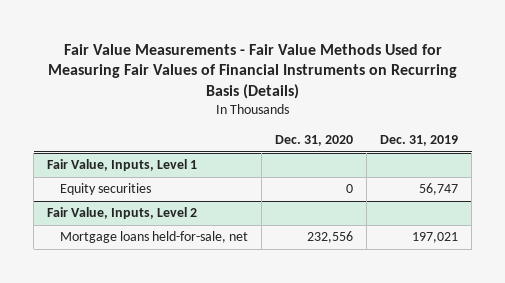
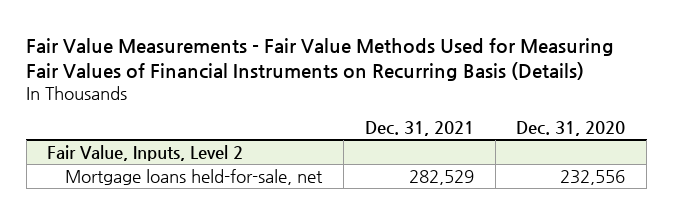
- | Dec. 31, 2020 | Dec. 31, 2019
+ | Dec. 31, 2021 | Dec. 31, 2020
- Fair Value, Inputs, Level 1
- Equity securities | 0 | 56,747

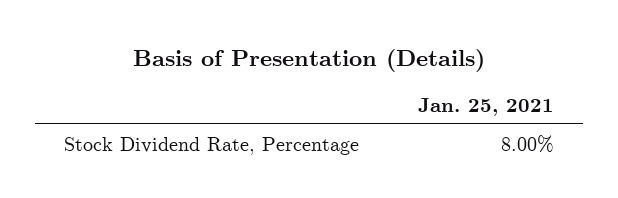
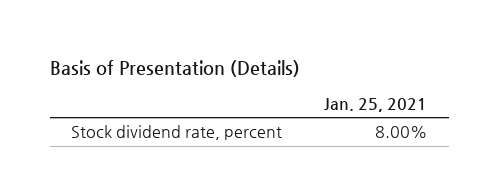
- Stock Dividend Rate, Percentage | 8.00%
+ Stock dividend rate, percent | 8.00%

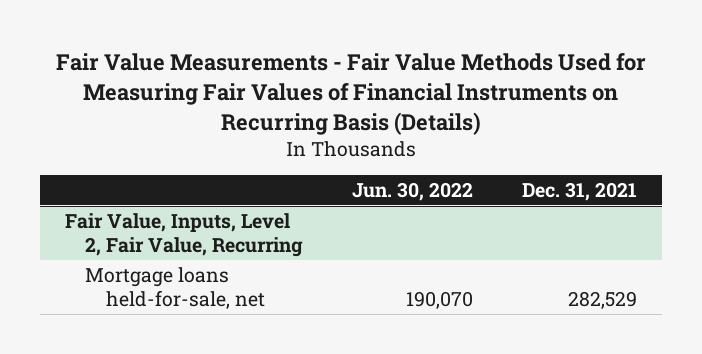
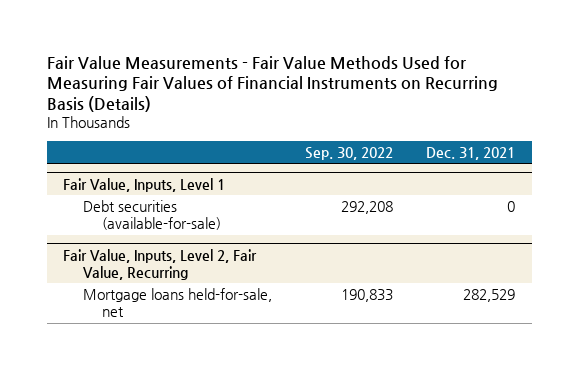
- | Jun. 30, 2022 | Dec. 31, 2021
+ | Sep. 30, 2022 | Dec. 31, 2021
+ Fair Value, Inputs, Level 1
+ Debt securities (available-for-sale) | 292,208 | 0

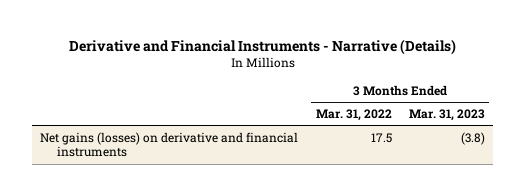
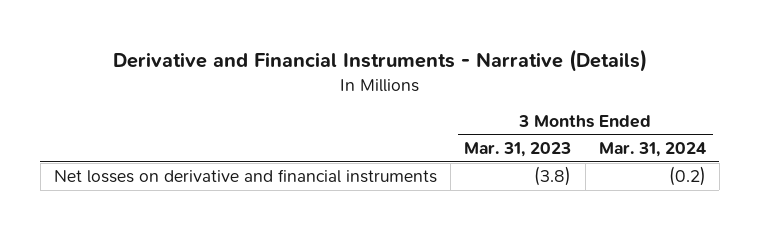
- | 3 Months Ended Mar. 31, 2022 | 3 Months Ended Mar. 31, 2023
+ | 3 Months Ended Mar. 31, 2023 | 3 Months Ended Mar. 31, 2024
- Net gains (losses) on derivative and financial instruments | 17.5 | (3.8)
+ Net losses on derivative and financial instruments | (3.8) | (0.2)

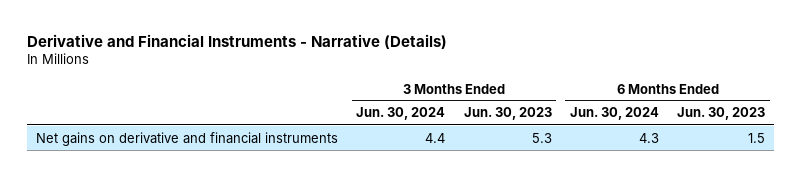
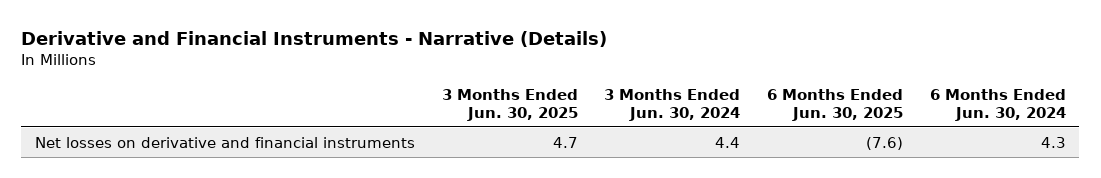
- | 3 Months Ended Jun. 30, 2024 | 3 Months Ended Jun. 30, 2023 | 6 Months Ended Jun. 30, 2024 | 6 Months Ended Jun. 30, 2023
+ | 3 Months Ended Jun. 30, 2025 | 3 Months Ended Jun. 30, 2024 | 6 Months Ended Jun. 30, 2025 | 6 Months Ended Jun. 30, 2024
- Net gains on derivative and financial instruments | 4.4 | 5.3 | 4.3 | 1.5
+ Net losses on derivative and financial instruments | 4.7 | 4.4 | (7.6) | 4.3

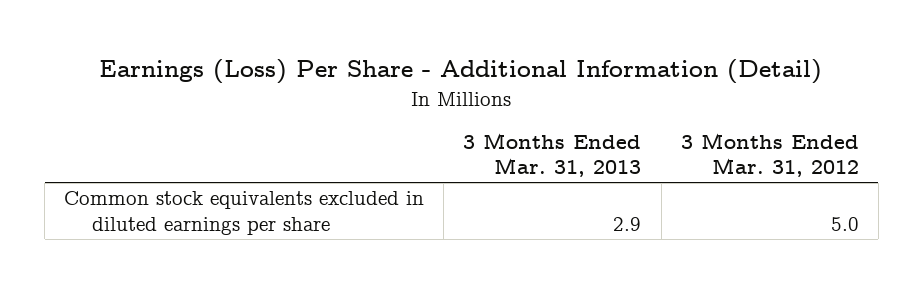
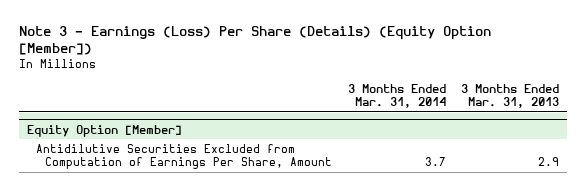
- Earnings (Loss) Per Share - Additional Information (Detail)
+ Note 3 - Earnings (Loss) Per Share (Details) (Equity Option [Member])
- | 3 Months Ended Mar. 31, 2013 | 3 Months Ended Mar. 31, 2012
+ | 3 Months Ended Mar. 31, 2014 | 3 Months Ended Mar. 31, 2013
- Common stock equivalents excluded in diluted earnings per share | 2.9 | 5.0
+ Equity Option [Member]
+ Antidilutive Securities Excluded from Computation of Earnings Per Share, Amount | 3.7 | 2.9

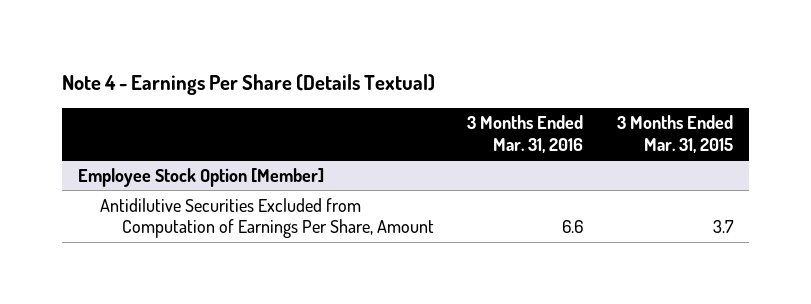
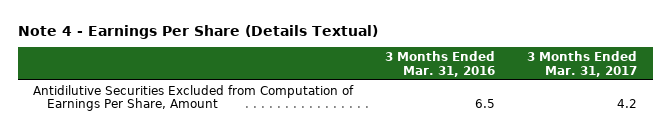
- | 3 Months Ended Mar. 31, 2016 | 3 Months Ended Mar. 31, 2015
+ | 3 Months Ended Mar. 31, 2016 | 3 Months Ended Mar. 31, 2017
- Employee Stock Option [Member]
- Antidilutive Securities Excluded from Computation of Earnings Per Share, Amount | 6.6 | 3.7
+ Antidilutive Securities Excluded from Computation of Earnings Per Share, Amount | 6.5 | 4.2

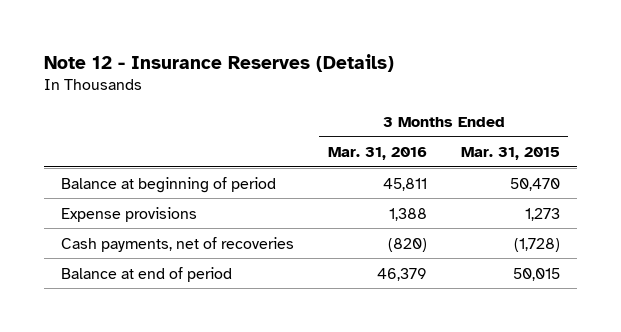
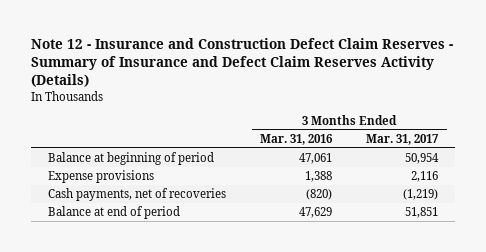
- Note 12 - Insurance Reserves (Details)
+ Note 12 - Insurance and Construction Defect Claim Reserves - Summary of Insurance and Defect Claim Reserves Activity (Details)
- | 3 Months Ended Mar. 31, 2016 | 3 Months Ended Mar. 31, 2015
+ | 3 Months Ended Mar. 31, 2016 | 3 Months Ended Mar. 31, 2017
- Balance at beginning of period | 45,811 | 50,470
+ Balance at beginning of period | 47,061 | 50,954
- Balance at end of period | 46,379 | 50,015
+ Balance at end of period | 47,629 | 51,851

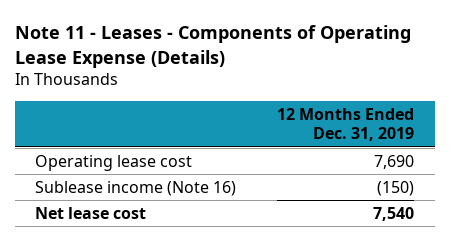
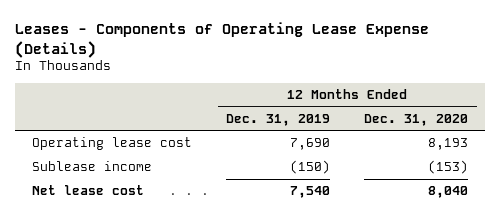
- Note 11 - Leases - Components of Operating Lease Expense (Details)
+ Leases - Components of Operating Lease Expense (Details)
- | 12 Months Ended Dec. 31, 2019
+ | 12 Months Ended Dec. 31, 2019 | 12 Months Ended Dec. 31, 2020
- Sublease income (Note 16) | (150)
+ Sublease income | (150) | (153)

